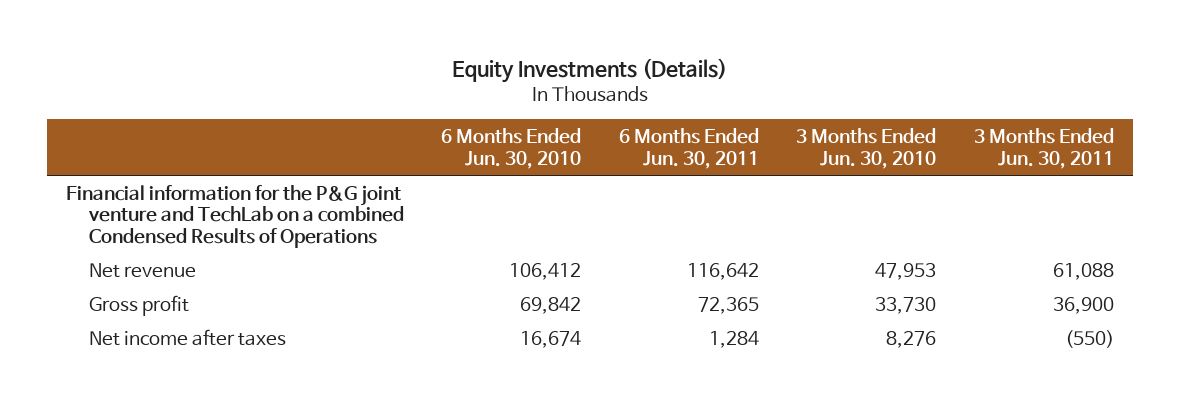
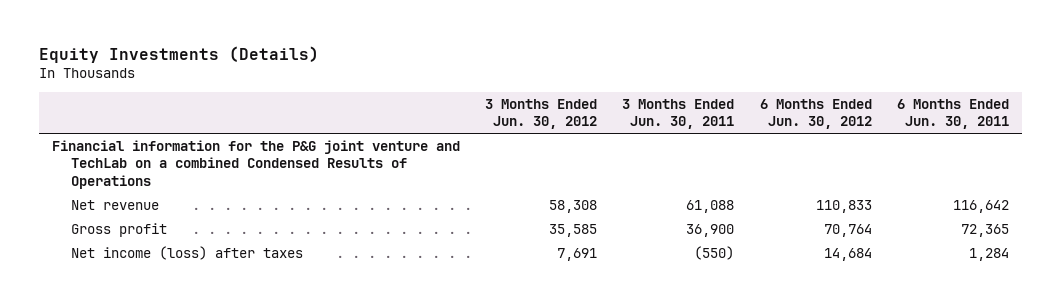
- | 6 Months Ended Jun. 30, 2010 | 6 Months Ended Jun. 30, 2011 | 3 Months Ended Jun. 30, 2010 | 3 Months Ended Jun. 30, 2011
+ | 3 Months Ended Jun. 30, 2012 | 3 Months Ended Jun. 30, 2011 | 6 Months Ended Jun. 30, 2012 | 6 Months Ended Jun. 30, 2011
- Net income after taxes | 16,674 | 1,284 | 8,276 | (550)
+ Net income (loss) after taxes | 7,691 | (550) | 14,684 | 1,284

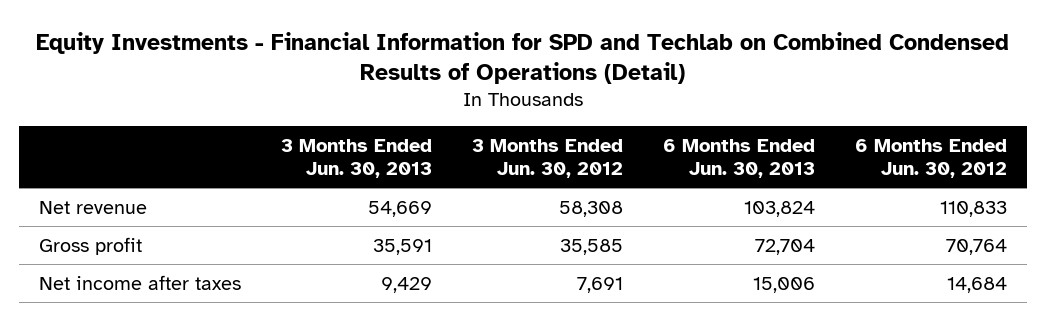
- Equity Investments (Details)
+ Equity Investments - Financial Information for SPD and Techlab on Combined Condensed Results of Operations (Detail)
- | 3 Months Ended Jun. 30, 2012 | 3 Months Ended Jun. 30, 2011 | 6 Months Ended Jun. 30, 2012 | 6 Months Ended Jun. 30, 2011
+ | 3 Months Ended Jun. 30, 2013 | 3 Months Ended Jun. 30, 2012 | 6 Months Ended Jun. 30, 2013 | 6 Months Ended Jun. 30, 2012
- Financial information for the P&G joint venture and TechLab on a combined Condensed Results of Operations
- Net income (loss) after taxes | 7,691 | (550) | 14,684 | 1,284
+ Net income after taxes | 9,429 | 7,691 | 15,006 | 14,684

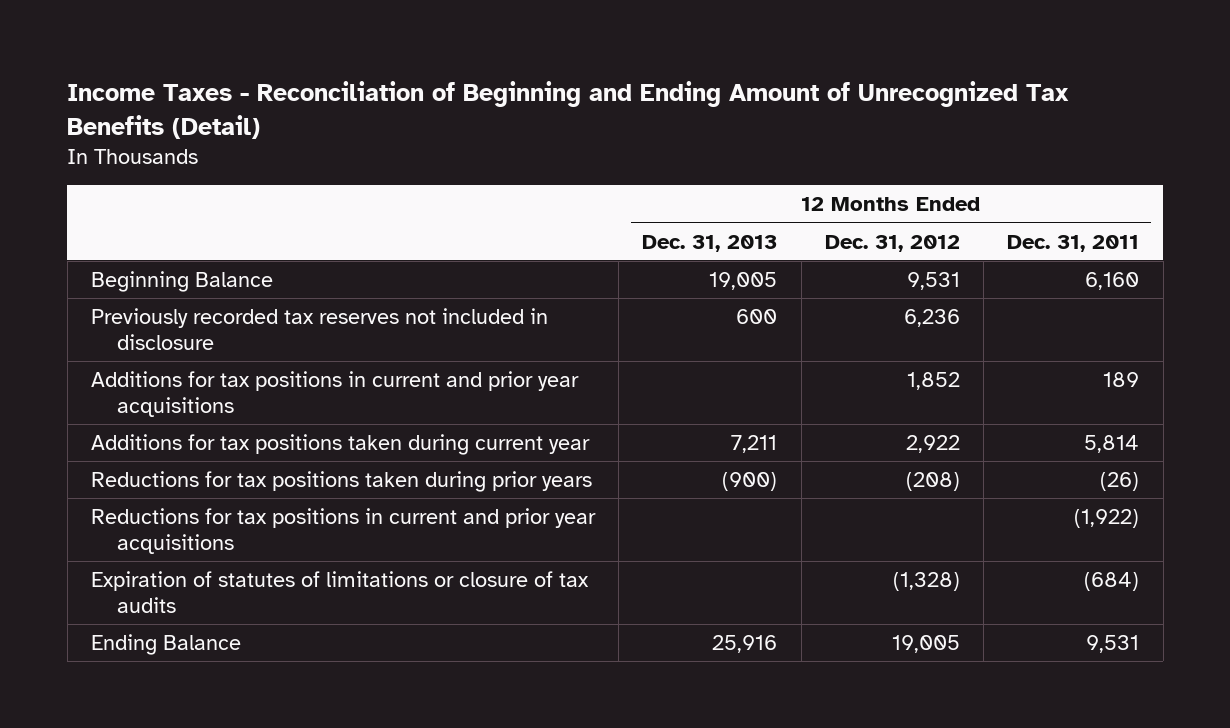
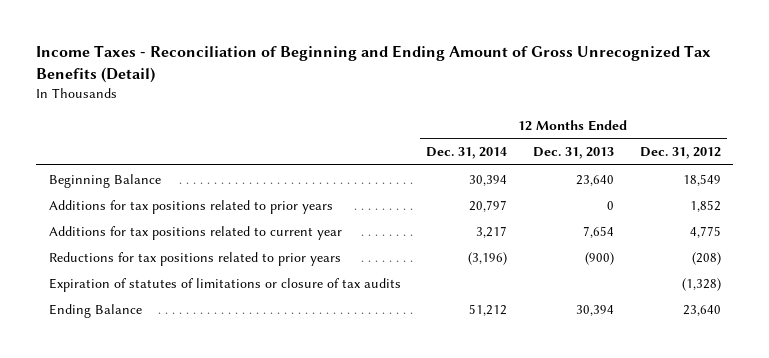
- Income Taxes - Reconciliation of Beginning and Ending Amount of Unrecognized Tax Benefits (Detail)
+ Income Taxes - Reconciliation of Beginning and Ending Amount of Gross Unrecognized Tax Benefits (Detail)
- | 12 Months Ended Dec. 31, 2013 | 12 Months Ended Dec. 31, 2012 | 12 Months Ended Dec. 31, 2011
+ | 12 Months Ended Dec. 31, 2014 | 12 Months Ended Dec. 31, 2013 | 12 Months Ended Dec. 31, 2012
- Beginning Balance | 19,005 | 9,531 | 6,160
- Previously recorded tax reserves not included in disclosure | 600 | 6,236 |
- Additions for tax positions in current and prior year acquisitions | | 1,852 | 189
- Additions for tax positions taken during current year | 7,211 | 2,922 | 5,814
- Reductions for tax positions taken during prior years | (900) | (208) | (26)
- Reductions for tax positions in current and prior year acquisitions | | | (1,922)
+ Beginning Balance | 30,394 | 23,640 | 18,549
+ Additions for tax positions related to prior years | 20,797 | 0 | 1,852
+ Additions for tax positions related to current year | 3,217 | 7,654 | 4,775
+ Reductions for tax positions related to prior years | (3,196) | (900) | (208)
- Ending Balance | 25,916 | 19,005 | 9,531
+ Ending Balance | 51,212 | 30,394 | 23,640

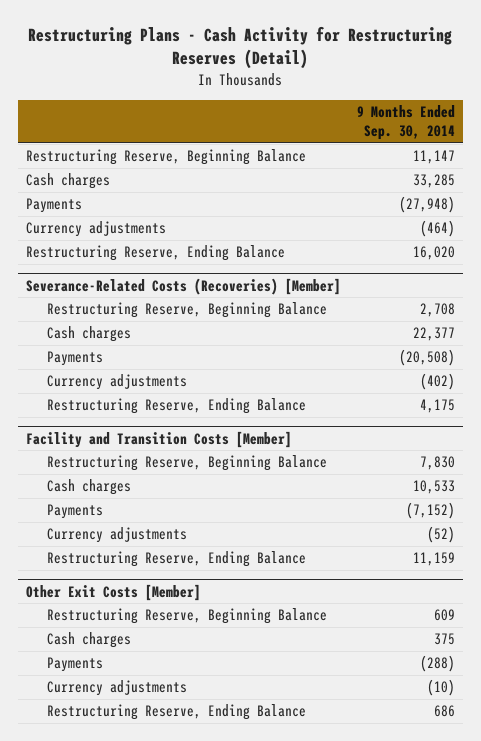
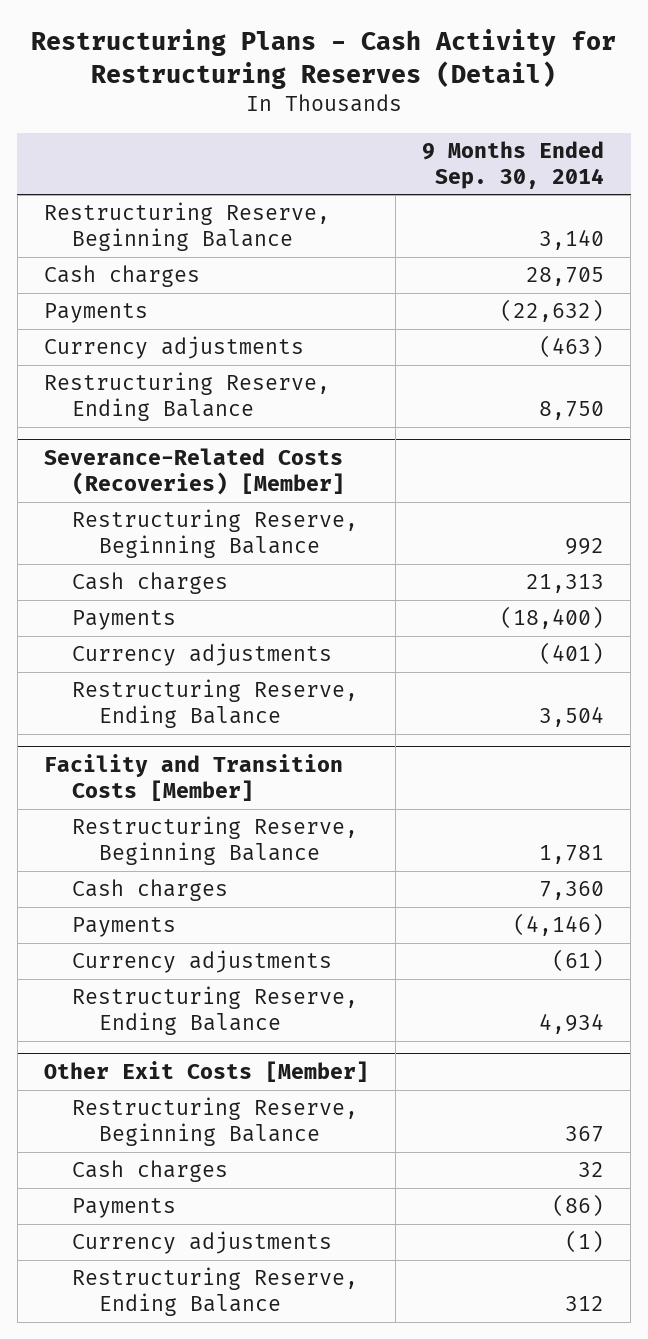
- Restructuring Reserve, Beginning Balance | 11,147
- Cash charges | 33,285
- Payments | (27,948)
- Currency adjustments | (464)
- Restructuring Reserve, Ending Balance | 16,020
+ Restructuring Reserve, Beginning Balance | 3,140
+ Cash charges | 28,705
+ Payments | (22,632)
+ Currency adjustments | (463)
+ Restructuring Reserve, Ending Balance | 8,750
@ Severance-Related Costs (Recoveries) [Member]
- Restructuring Reserve, Beginning Balance | 2,708
- Cash charges | 22,377
- Payments | (20,508)
- Currency adjustments | (402)
- Restructuring Reserve, Ending Balance | 4,175
+ Restructuring Reserve, Beginning Balance | 992
+ Cash charges | 21,313
+ Payments | (18,400)
+ Currency adjustments | (401)
+ Restructuring Reserve, Ending Balance | 3,504
@ Facility and Transition Costs [Member]
- Restructuring Reserve, Beginning Balance | 7,830
- Cash charges | 10,533
- Payments | (7,152)
- Currency adjustments | (52)
- Restructuring Reserve, Ending Balance | 11,159
+ Restructuring Reserve, Beginning Balance | 1,781
+ Cash charges | 7,360
+ Payments | (4,146)
+ Currency adjustments | (61)
+ Restructuring Reserve, Ending Balance | 4,934
@ Other Exit Costs [Member]
- Restructuring Reserve, Beginning Balance | 609
- Cash charges | 375
- Payments | (288)
- Currency adjustments | (10)
- Restructuring Reserve, Ending Balance | 686
+ Restructuring Reserve, Beginning Balance | 367
+ Cash charges | 32
+ Payments | (86)
+ Currency adjustments | (1)
+ Restructuring Reserve, Ending Balance | 312

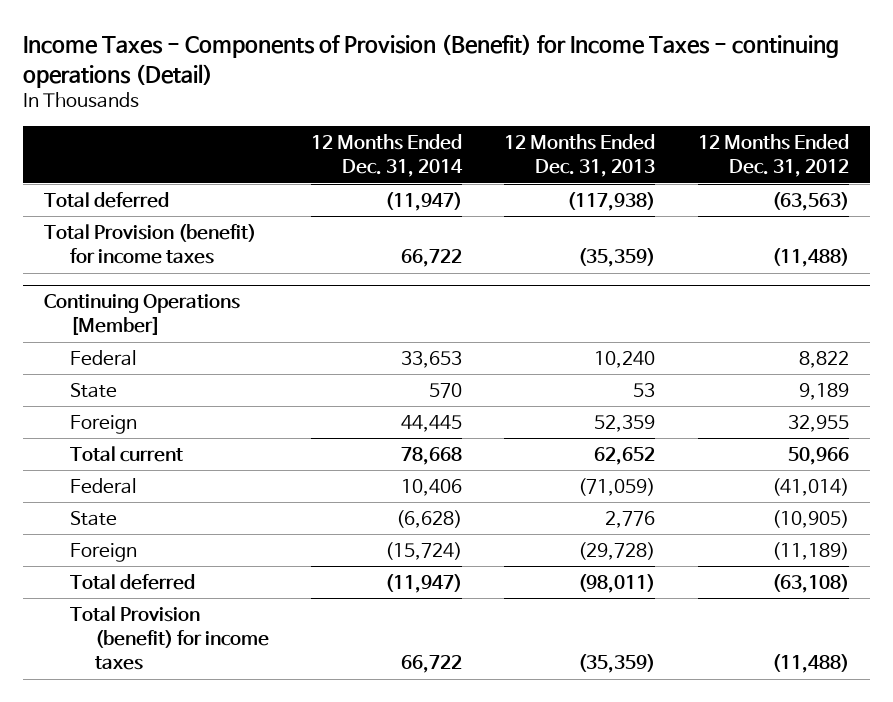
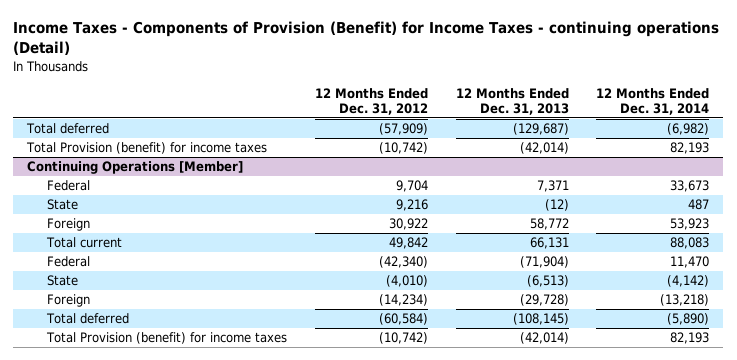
- | 12 Months Ended Dec. 31, 2014 | 12 Months Ended Dec. 31, 2013 | 12 Months Ended Dec. 31, 2012
+ | 12 Months Ended Dec. 31, 2012 | 12 Months Ended Dec. 31, 2013 | 12 Months Ended Dec. 31, 2014
- Total deferred | (11,947) | (117,938) | (63,563)
- Total Provision (benefit) for income taxes | 66,722 | (35,359) | (11,488)
+ Total deferred | (57,909) | (129,687) | (6,982)
+ Total Provision (benefit) for income taxes | (10,742) | (42,014) | 82,193
@ Continuing Operations [Member]
- Federal | 33,653 | 10,240 | 8,822
- State | 570 | 53 | 9,189
- Foreign | 44,445 | 52,359 | 32,955
- Total current | 78,668 | 62,652 | 50,966
- Federal | 10,406 | (71,059) | (41,014)
- State | (6,628) | 2,776 | (10,905)
- Foreign | (15,724) | (29,728) | (11,189)
- Total deferred | (11,947) | (98,011) | (63,108)
- Total Provision (benefit) for income taxes | 66,722 | (35,359) | (11,488)
+ Federal | 9,704 | 7,371 | 33,673
+ State | 9,216 | (12) | 487
+ Foreign | 30,922 | 58,772 | 53,923
+ Total current | 49,842 | 66,131 | 88,083
+ Federal | (42,340) | (71,904) | 11,470
+ State | (4,010) | (6,513) | (4,142)
+ Foreign | (14,234) | (29,728) | (13,218)
+ Total deferred | (60,584) | (108,145) | (5,890)
+ Total Provision (benefit) for income taxes | (10,742) | (42,014) | 82,193

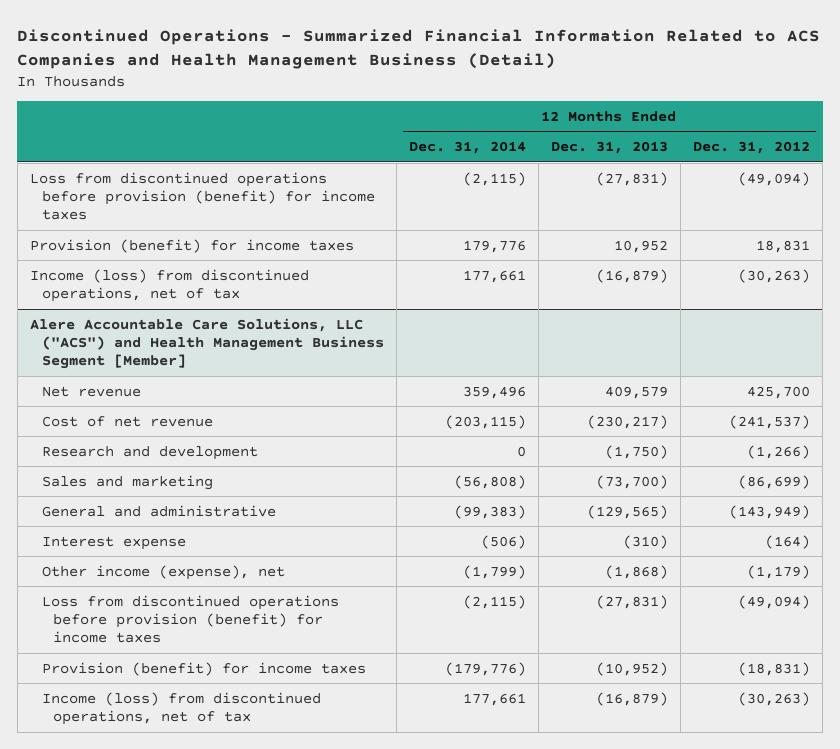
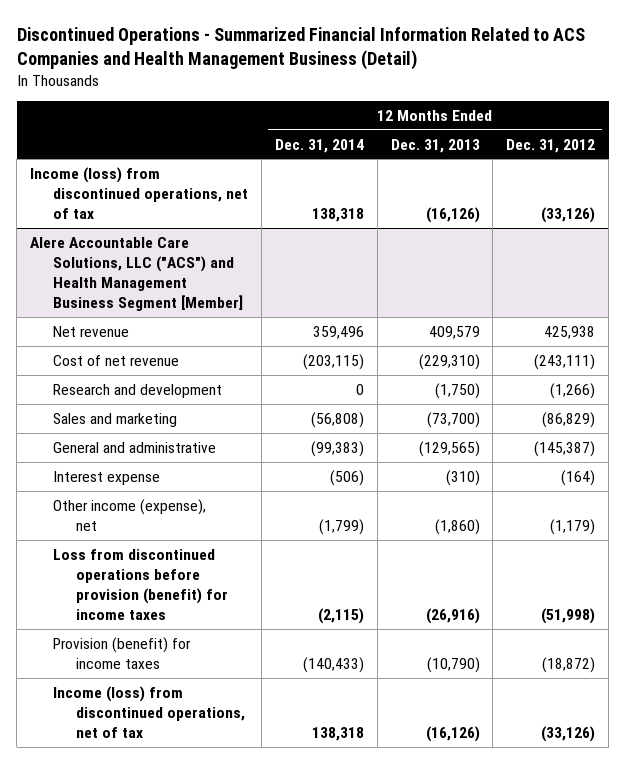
- Loss from discontinued operations before provision (benefit) for income taxes | (2,115) | (27,831) | (49,094)
- Provision (benefit) for income taxes | 179,776 | 10,952 | 18,831
- Income (loss) from discontinued operations, net of tax | 177,661 | (16,879) | (30,263)
+ Income (loss) from discontinued operations, net of tax | 138,318 | (16,126) | (33,126)
@ Alere Accountable Care Solutions, LLC ("ACS") and Health Management Business Segment [Member]
- Net revenue | 359,496 | 409,579 | 425,700
- Cost of net revenue | (203,115) | (230,217) | (241,537)
+ Net revenue | 359,496 | 409,579 | 425,938
+ Cost of net revenue | (203,115) | (229,310) | (243,111)
- Sales and marketing | (56,808) | (73,700) | (86,699)
- General and administrative | (99,383) | (129,565) | (143,949)
+ Sales and marketing | (56,808) | (73,700) | (86,829)
+ General and administrative | (99,383) | (129,565) | (145,387)
- Other income (expense), net | (1,799) | (1,868) | (1,179)
- Loss from discontinued operations before provision (benefit) for income taxes | (2,115) | (27,831) | (49,094)
- Provision (benefit) for income taxes | (179,776) | (10,952) | (18,831)
- Income (loss) from discontinued operations, net of tax | 177,661 | (16,879) | (30,263)
+ Other income (expense), net | (1,799) | (1,860) | (1,179)
+ Loss from discontinued operations before provision (benefit) for income taxes | (2,115) | (26,916) | (51,998)
+ Provision (benefit) for income taxes | (140,433) | (10,790) | (18,872)
+ Income (loss) from discontinued operations, net of tax | 138,318 | (16,126) | (33,126)

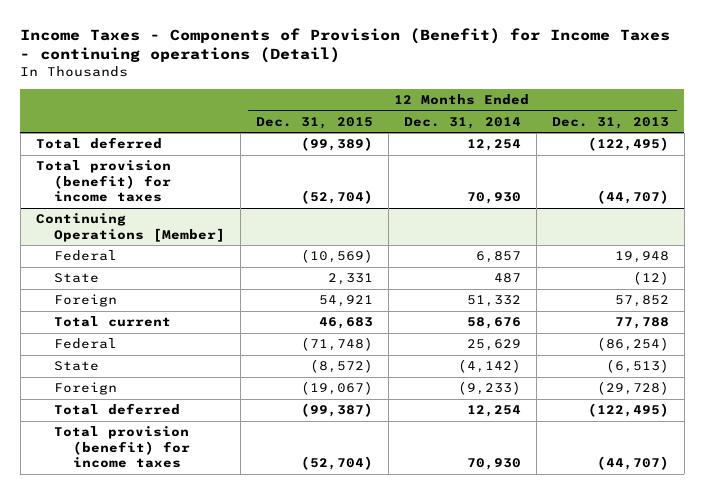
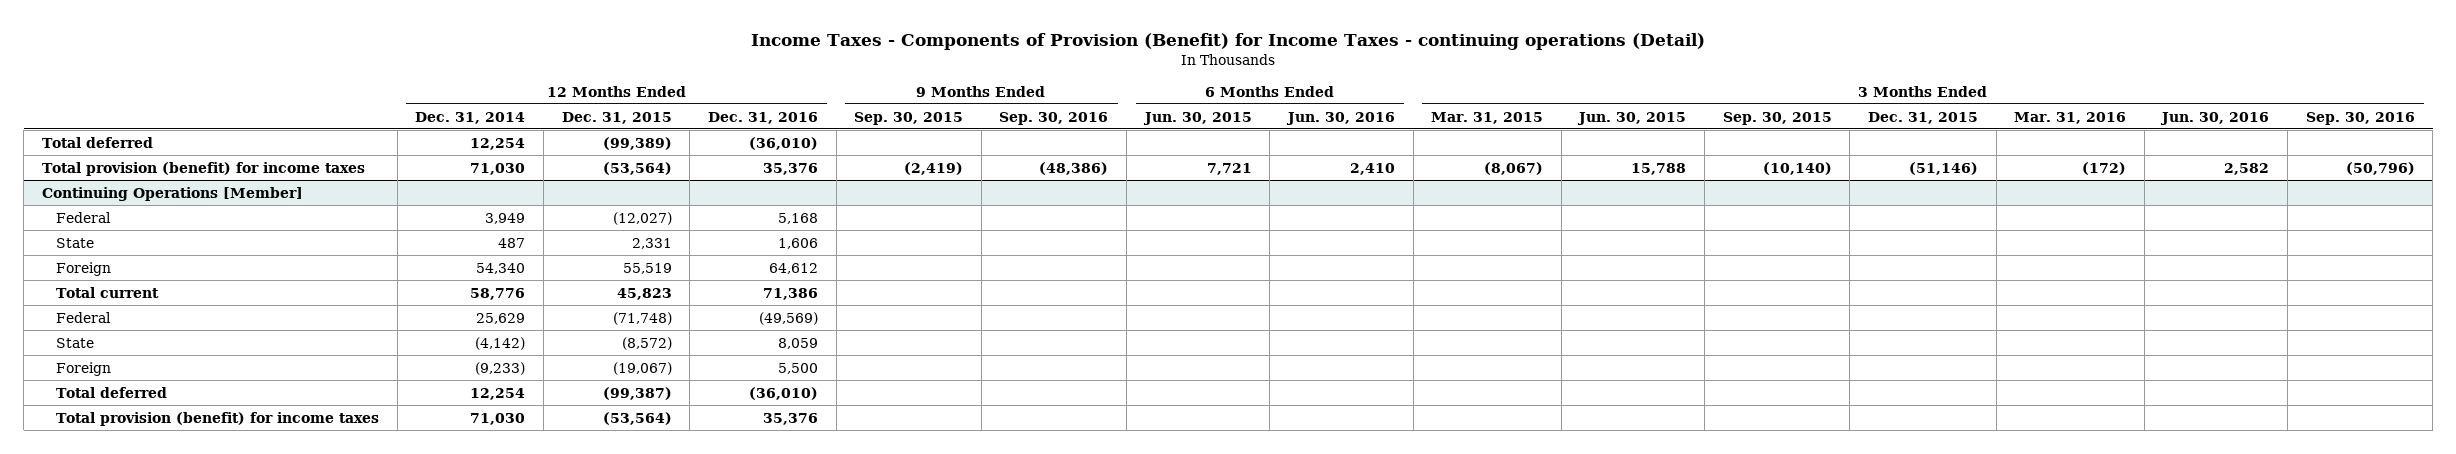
- | 12 Months Ended Dec. 31, 2015 | 12 Months Ended Dec. 31, 2014 | 12 Months Ended Dec. 31, 2013
+ | 12 Months Ended Dec. 31, 2014 | 12 Months Ended Dec. 31, 2015 | 12 Months Ended Dec. 31, 2016 | 9 Months Ended Sep. 30, 2015 | 9 Months Ended Sep. 30, 2016 | 6 Months Ended Jun. 30, 2015 | 6 Months Ended Jun. 30, 2016 | 3 Months Ended Mar. 31, 2015 | 3 Months Ended Jun. 30, 2015 | 3 Months Ended Sep. 30, 2015 | 3 Months Ended Dec. 31, 2015 | 3 Months Ended Mar. 31, 2016 | 3 Months Ended Jun. 30, 2016 | 3 Months Ended Sep. 30, 2016
- Total provision (benefit) for income taxes | (52,704) | 70,930 | (44,707)
+ Total provision (benefit) for income taxes | 71,030 | (53,564) | 35,376 | (2,419) | (48,386) | 7,721 | 2,410 | (8,067) | 15,788 | (10,140) | (51,146) | (172) | 2,582 | (50,796)
@ Continuing Operations [Member]
- Federal | (10,569) | 6,857 | 19,948
+ Federal | 3,949 | (12,027) | 5,168 | | | | | | | | | | |
- Foreign | 54,921 | 51,332 | 57,852
- Total current | 46,683 | 58,676 | 77,788
+ Foreign | 54,340 | 55,519 | 64,612 | | | | | | | | | | |
+ Total current | 58,776 | 45,823 | 71,386 | | | | | | | | | | |
- Total provision (benefit) for income taxes | (52,704) | 70,930 | (44,707)
+ Total provision (benefit) for income taxes | 71,030 | (53,564) | 35,376 | | | | | | | | | | |

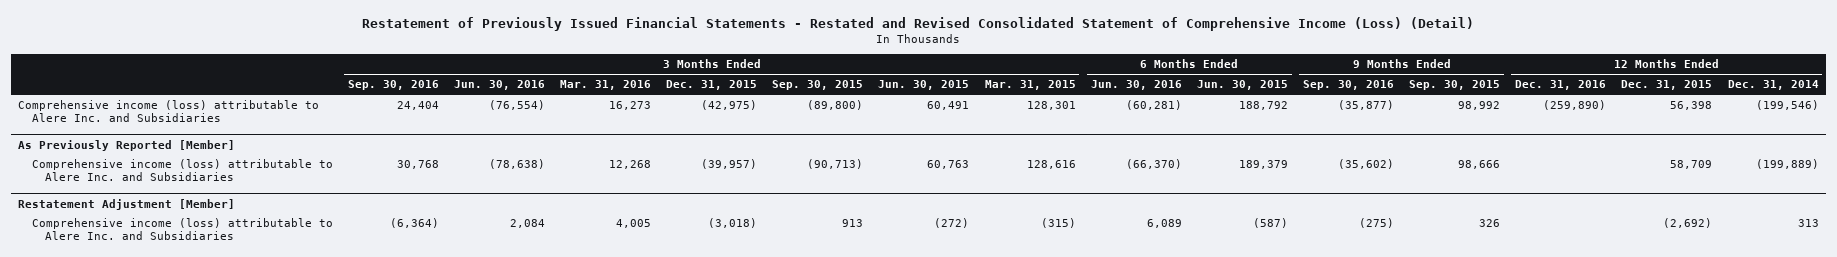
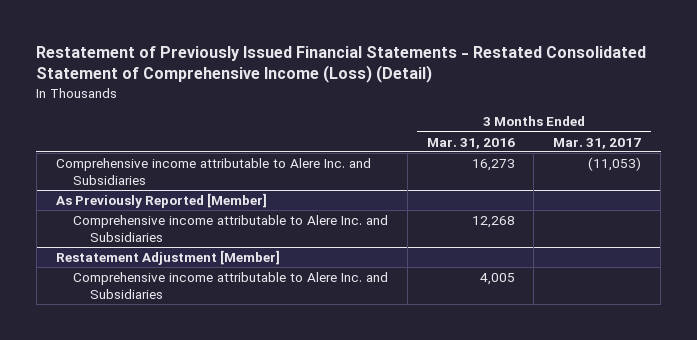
- Restatement of Previously Issued Financial Statements - Restated and Revised Consolidated Statement of Comprehensive Income (Loss) (Detail)
+ Restatement of Previously Issued Financial Statements - Restated Consolidated Statement of Comprehensive Income (Loss) (Detail)
- | 3 Months Ended Sep. 30, 2016 | 3 Months Ended Jun. 30, 2016 | 3 Months Ended Mar. 31, 2016 | 3 Months Ended Dec. 31, 2015 | 3 Months Ended Sep. 30, 2015 | 3 Months Ended Jun. 30, 2015 | 3 Months Ended Mar. 31, 2015 | 6 Months Ended Jun. 30, 2016 | 6 Months Ended Jun. 30, 2015 | 9 Months Ended Sep. 30, 2016 | 9 Months Ended Sep. 30, 2015 | 12 Months Ended Dec. 31, 2016 | 12 Months Ended Dec. 31, 2015 | 12 Months Ended Dec. 31, 2014
+ | 3 Months Ended Mar. 31, 2016 | 3 Months Ended Mar. 31, 2017
- Comprehensive income (loss) attributable to Alere Inc. and Subsidiaries | 24,404 | (76,554) | 16,273 | (42,975) | (89,800) | 60,491 | 128,301 | (60,281) | 188,792 | (35,877) | 98,992 | (259,890) | 56,398 | (199,546)
+ Comprehensive income attributable to Alere Inc. and Subsidiaries | 16,273 | (11,053)
@ As Previously Reported [Member]
- Comprehensive income (loss) attributable to Alere Inc. and Subsidiaries | 30,768 | (78,638) | 12,268 | (39,957) | (90,713) | 60,763 | 128,616 | (66,370) | 189,379 | (35,602) | 98,666 | | 58,709 | (199,889)
+ Comprehensive income attributable to Alere Inc. and Subsidiaries | 12,268 |
@ Restatement Adjustment [Member]
- Comprehensive income (loss) attributable to Alere Inc. and Subsidiaries | (6,364) | 2,084 | 4,005 | (3,018) | 913 | (272) | (315) | 6,089 | (587) | (275) | 326 | | (2,692) | 313
+ Comprehensive income attributable to Alere Inc. and Subsidiaries | 4,005 |

